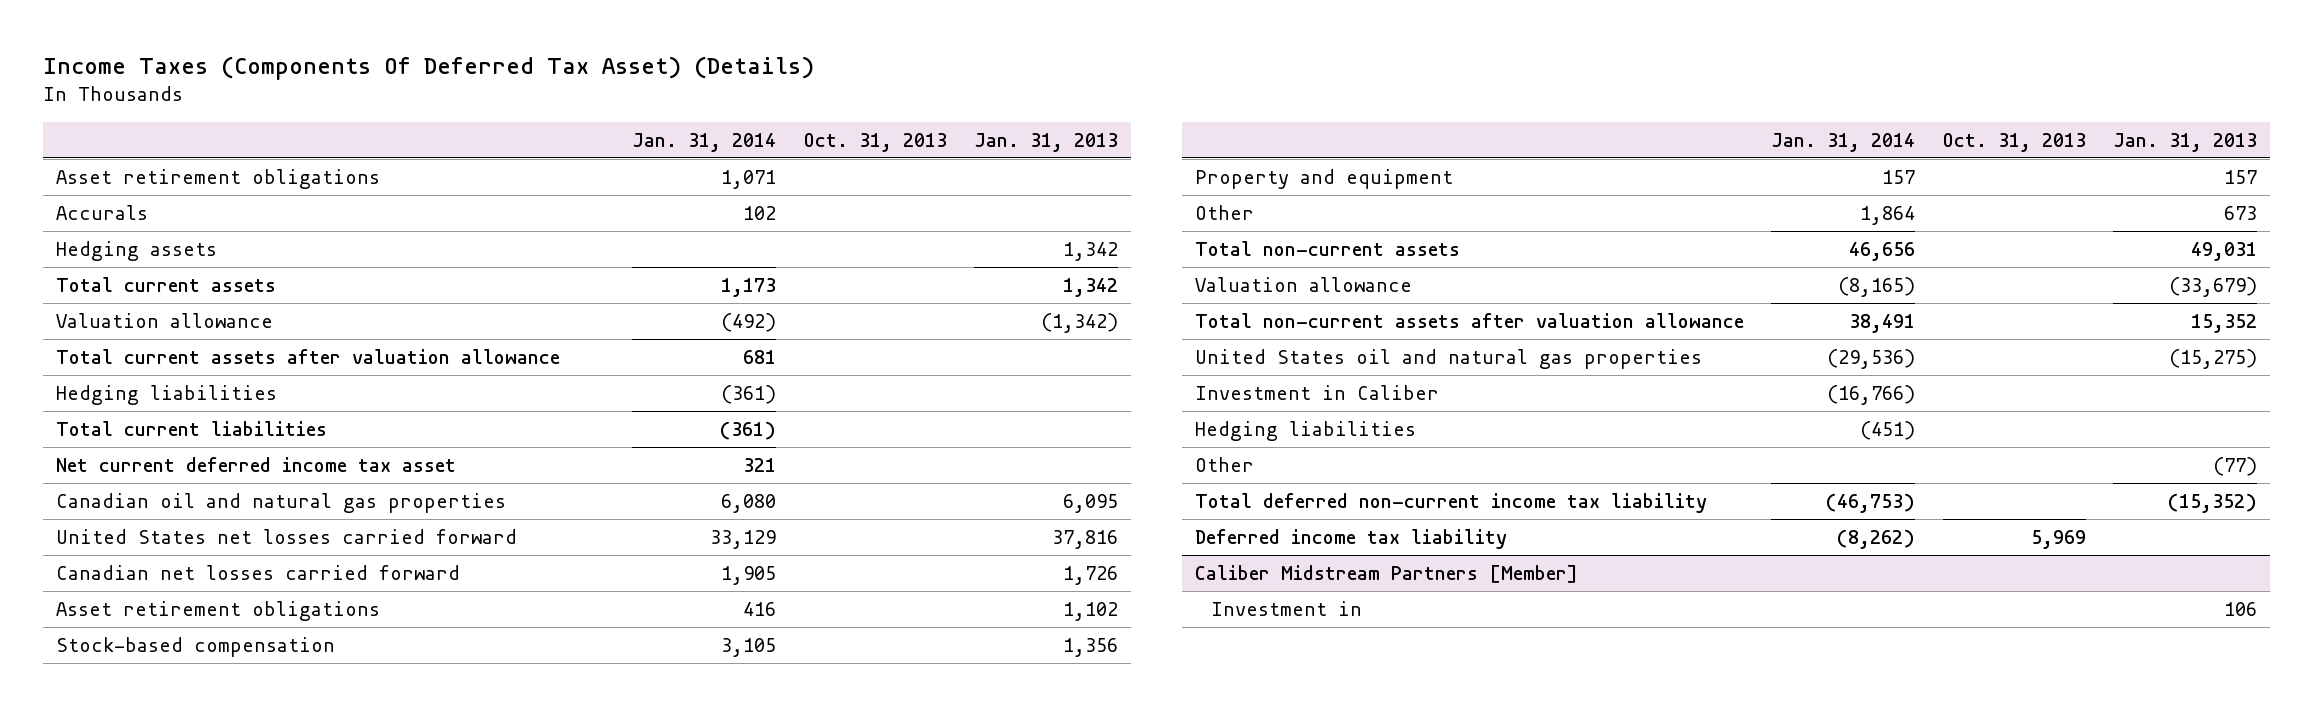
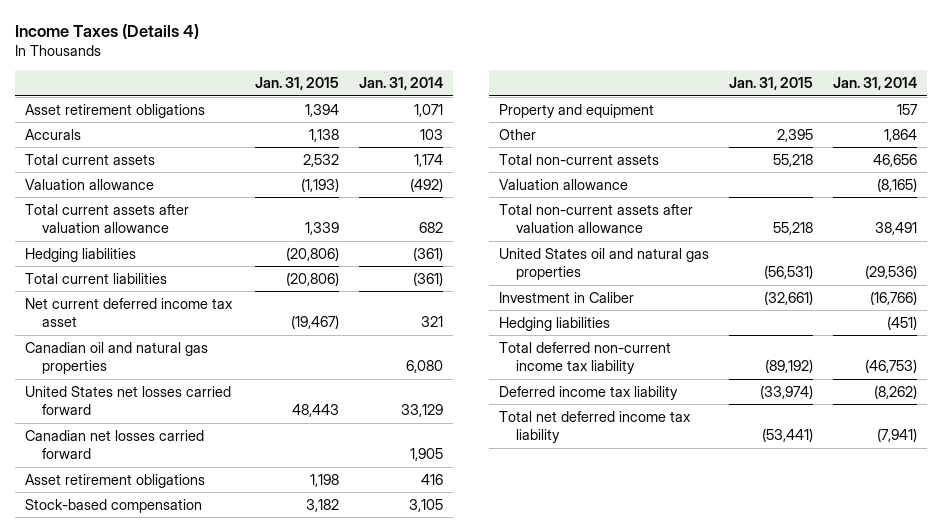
- Income Taxes (Components Of Deferred Tax Asset) (Details)
+ Income Taxes (Details 4)
- | Jan. 31, 2014 | Oct. 31, 2013 | Jan. 31, 2013
+ | Jan. 31, 2015 | Jan. 31, 2014
- Accurals | 102 | |
- Hedging assets | | | 1,342
- Total current assets | 1,173 | | 1,342
+ Accurals | 1,138 | 103
+ Total current assets | 2,532 | 1,174
- Total current assets after valuation allowance | 681 | |
+ Total current assets after valuation allowance | 1,339 | 682
- Other | | | (77)
- Caliber Midstream Partners [Member]
- Investment in | | | 106
+ Total net deferred income tax liability | (53,441) | (7,941)

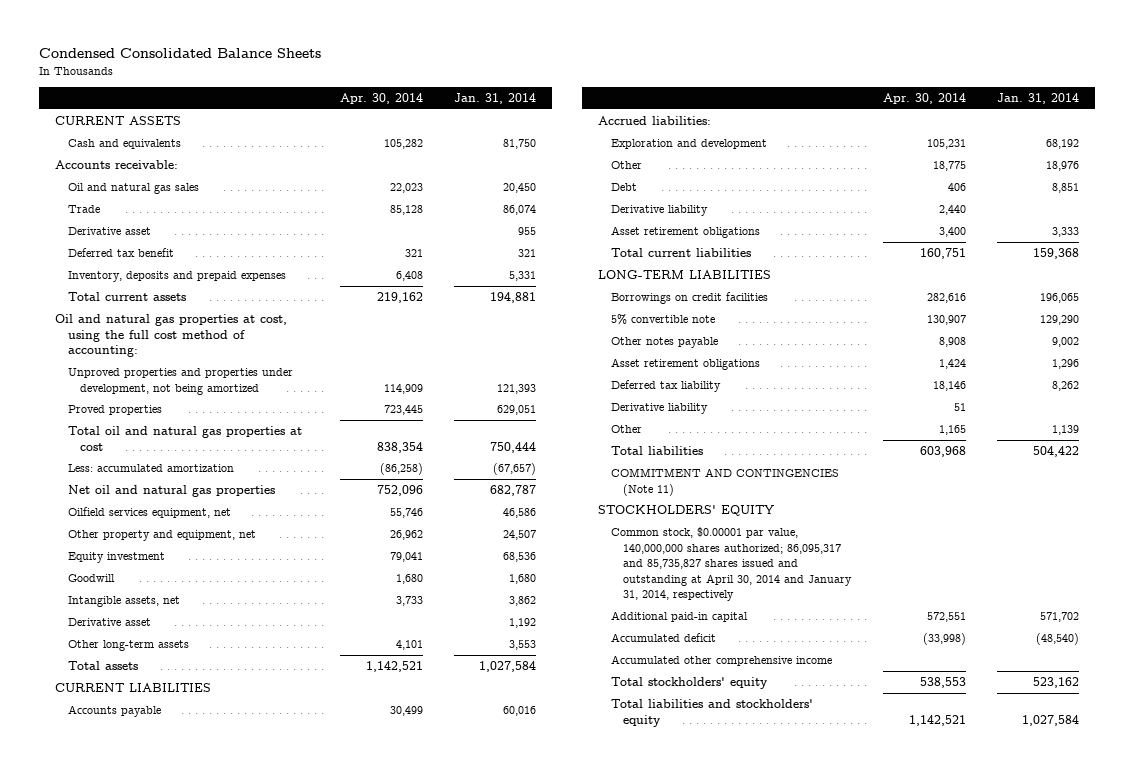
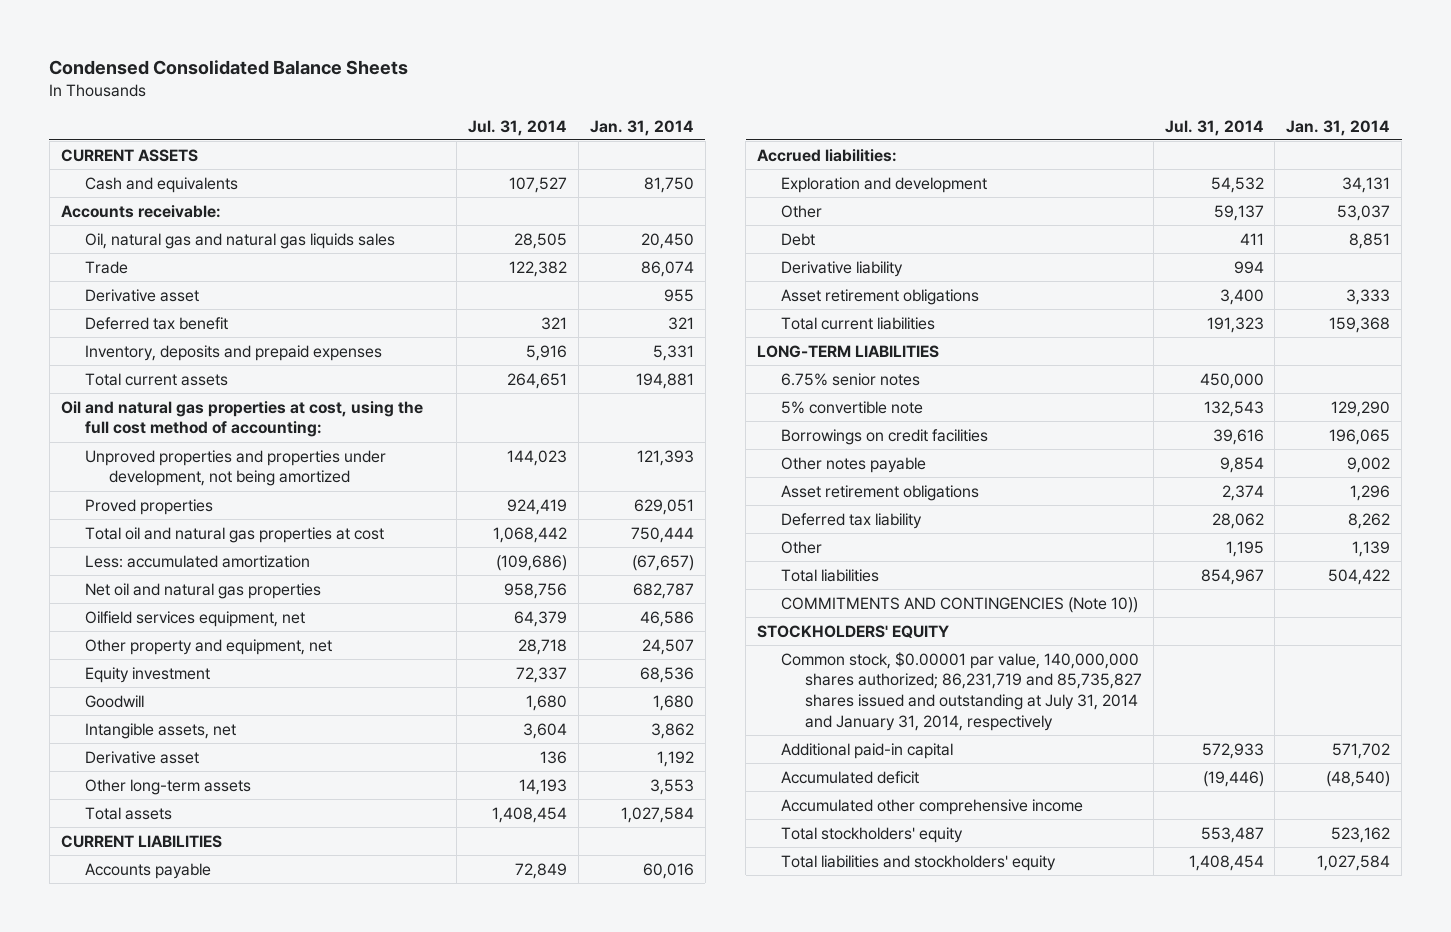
- | Apr. 30, 2014 | Jan. 31, 2014
+ | Jul. 31, 2014 | Jan. 31, 2014
- Oil and natural gas sales | 22,023 | 20,450
+ Oil, natural gas and natural gas liquids sales | 28,505 | 20,450
- Exploration and development | 105,231 | 68,192
- Other | 18,775 | 18,976
+ Exploration and development | 54,532 | 34,131
+ Other | 59,137 | 53,037
+ 6.75% senior notes | 450,000 |
moved down: Borrowings on credit facilities | 39,616 | 196,065
- Derivative liability | 51 |
- COMMITMENT AND CONTINGENCIES (Note 11)
+ COMMITMENTS AND CONTINGENCIES (Note 10))
- Common stock, $0.00001 par value, 140,000,000 shares authorized; 86,095,317 and 85,735,827 shares issued and outstanding at April 30, 2014 and January 31, 2014, respectively
+ Common stock, $0.00001 par value, 140,000,000 shares authorized; 86,231,719 and 85,735,827 shares issued and outstanding at July 31, 2014 and January 31, 2014, respectively

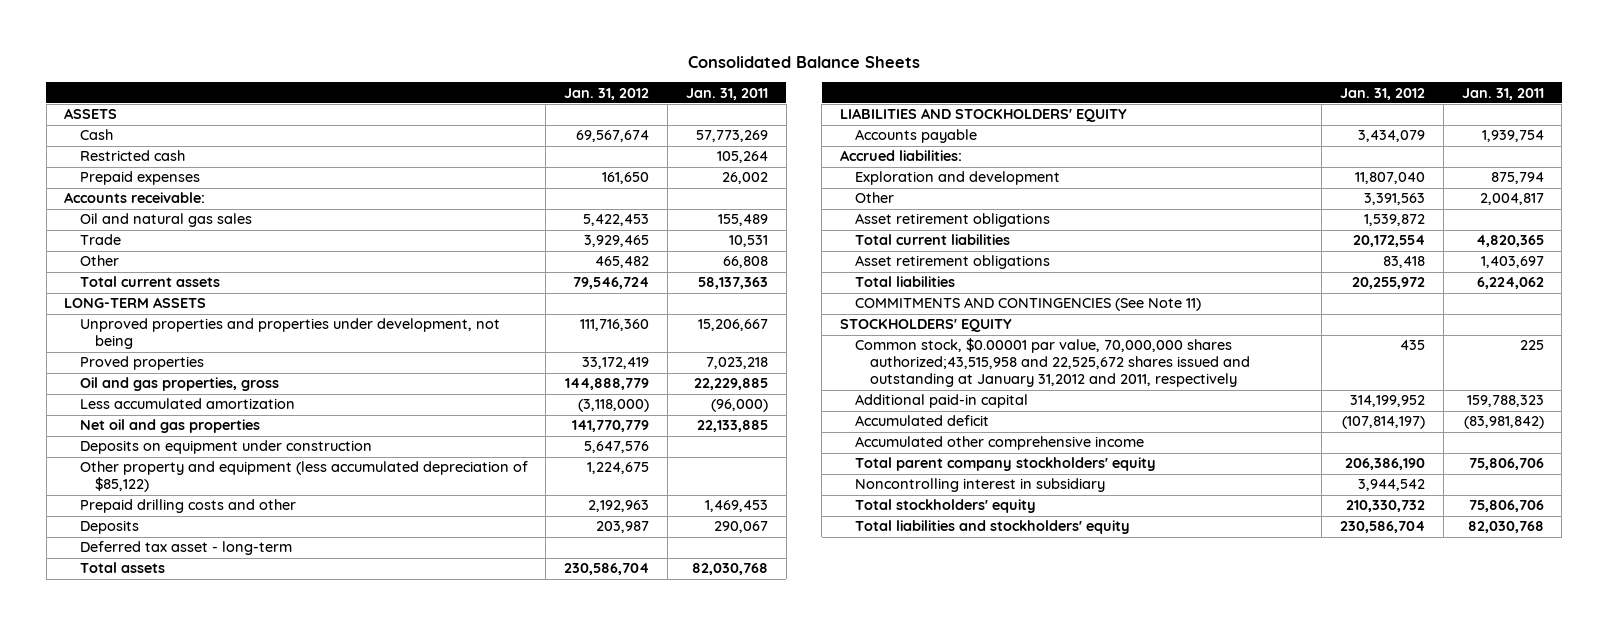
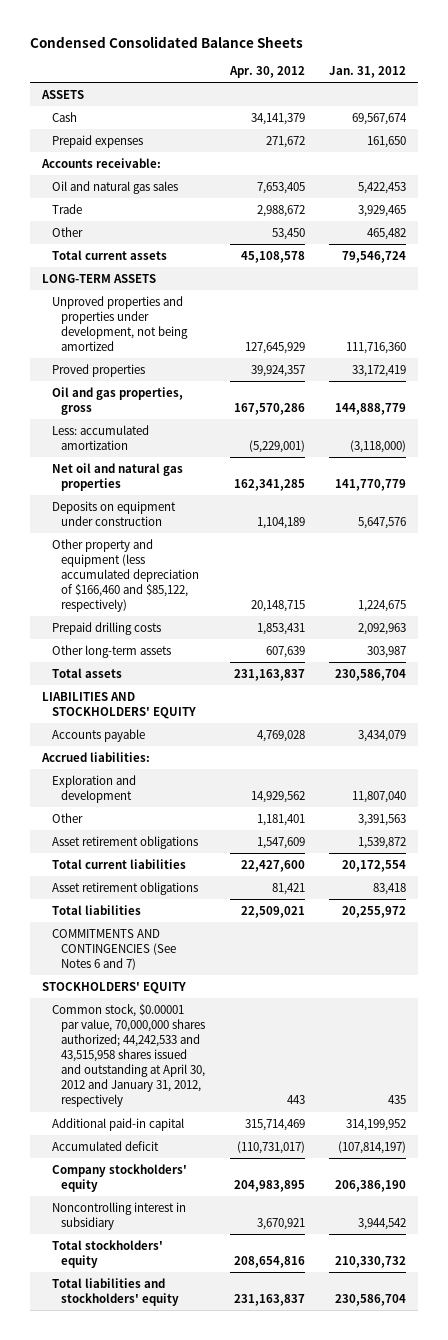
- Consolidated Balance Sheets
+ Condensed Consolidated Balance Sheets
- | Jan. 31, 2012 | Jan. 31, 2011
+ | Apr. 30, 2012 | Jan. 31, 2012
- Restricted cash | | 105,264
- Unproved properties and properties under development, not being | 111,716,360 | 15,206,667
+ Unproved properties and properties under development, not being amortized | 127,645,929 | 111,716,360
- Less accumulated amortization | (3,118,000) | (96,000)
- Net oil and gas properties | 141,770,779 | 22,133,885
+ Less: accumulated amortization | (5,229,001) | (3,118,000)
+ Net oil and natural gas properties | 162,341,285 | 141,770,779
- Other property and equipment (less accumulated depreciation of $85,122) | 1,224,675 |
- Prepaid drilling costs and other | 2,192,963 | 1,469,453
- Deposits | 203,987 | 290,067
- Deferred tax asset - long-term
+ Other property and equipment (less accumulated depreciation of $166,460 and $85,122, respectively) | 20,148,715 | 1,224,675
+ Prepaid drilling costs | 1,853,431 | 2,092,963
+ Other long-term assets | 607,639 | 303,987
- COMMITMENTS AND CONTINGENCIES (See Note 11)
+ COMMITMENTS AND CONTINGENCIES (See Notes 6 and 7)
- Common stock, $0.00001 par value, 70,000,000 shares authorized;43,515,958 and 22,525,672 shares issued and outstanding at January 31,2012 and 2011, respectively | 435 | 225
+ Common stock, $0.00001 par value, 70,000,000 shares authorized; 44,242,533 and 43,515,958 shares issued and outstanding at April 30, 2012 and January 31, 2012, respectively | 443 | 435
- Accumulated other comprehensive income
- Total parent company stockholders' equity | 206,386,190 | 75,806,706
+ Company stockholders' equity | 204,983,895 | 206,386,190

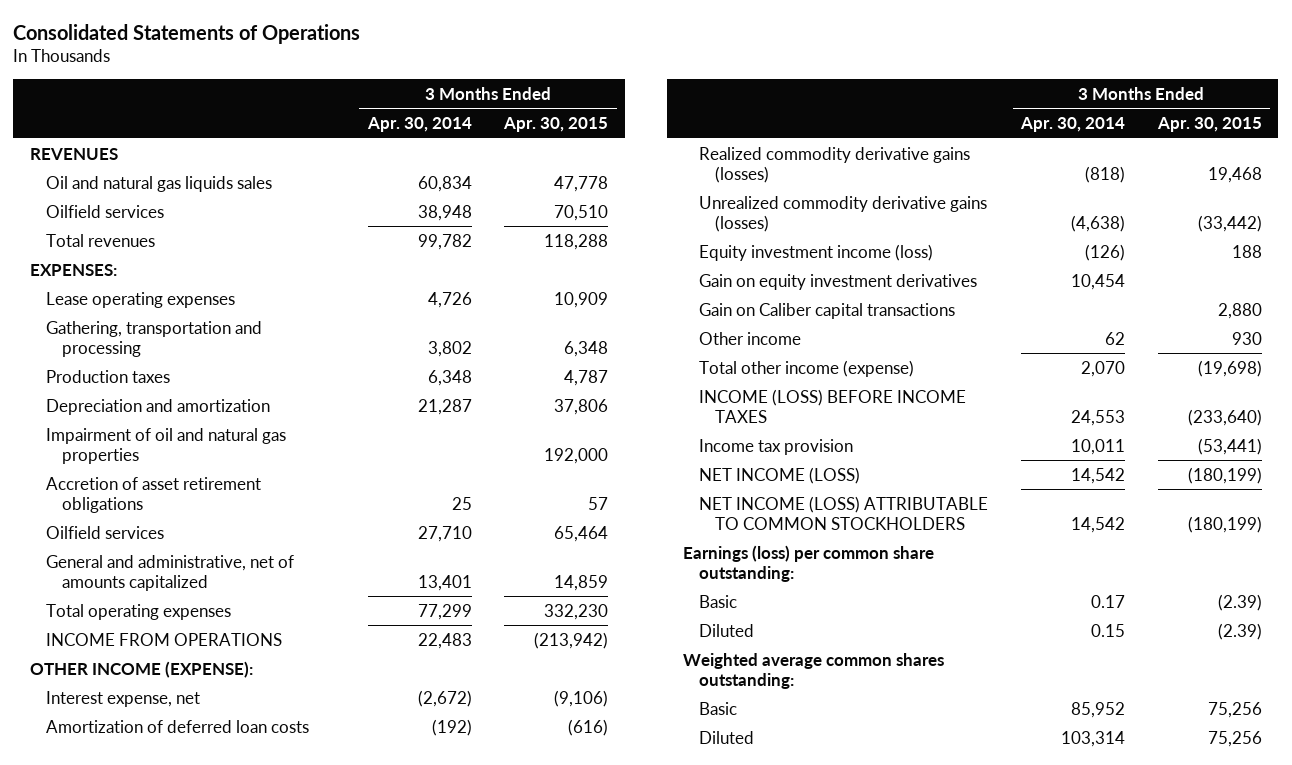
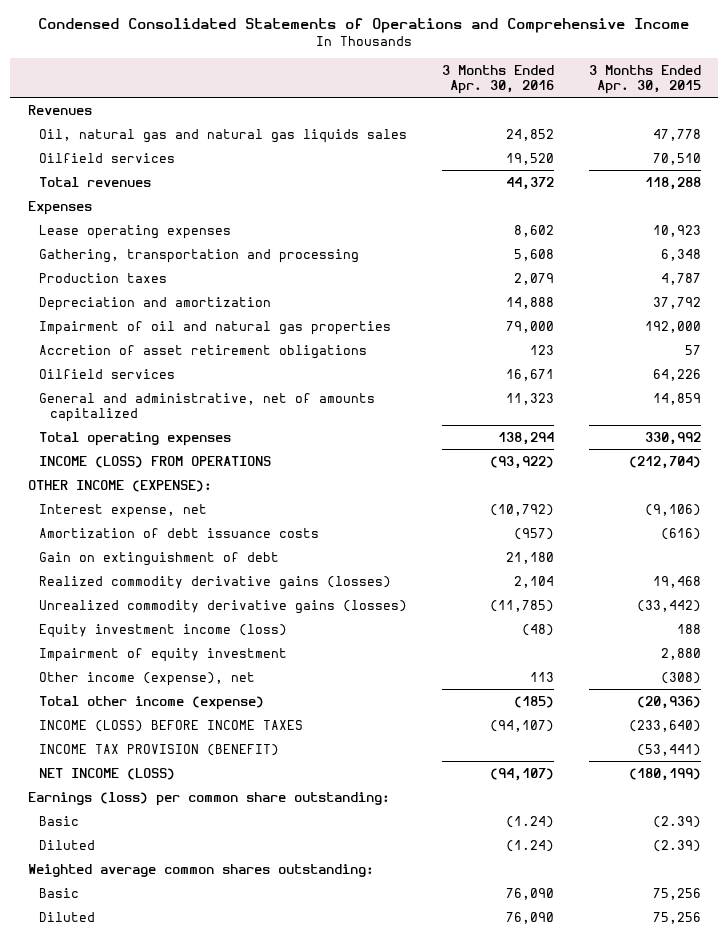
- Consolidated Statements of Operations
+ Condensed Consolidated Statements of Operations and Comprehensive Income
- | 3 Months Ended Apr. 30, 2014 | 3 Months Ended Apr. 30, 2015
+ | 3 Months Ended Apr. 30, 2016 | 3 Months Ended Apr. 30, 2015
- REVENUES
- Oil and natural gas liquids sales | 60,834 | 47,778
+ Revenues
+ Oil, natural gas and natural gas liquids sales | 24,852 | 47,778
- EXPENSES:
- Lease operating expenses | 4,726 | 10,909
+ Expenses
+ Lease operating expenses | 8,602 | 10,923
- Depreciation and amortization | 21,287 | 37,806
+ Depreciation and amortization | 14,888 | 37,792
- Oilfield services | 27,710 | 65,464
+ Oilfield services | 16,671 | 64,226
- Total operating expenses | 77,299 | 332,230
- INCOME FROM OPERATIONS | 22,483 | (213,942)
+ Total operating expenses | 138,294 | 330,992
+ INCOME (LOSS) FROM OPERATIONS | (93,922) | (212,704)
- Amortization of deferred loan costs | (192) | (616)
+ Amortization of debt issuance costs | (957) | (616)
+ Gain on extinguishment of debt | 21,180 |
- Gain on equity investment derivatives | 10,454 |
- Gain on Caliber capital transactions | | 2,880
- Other income | 62 | 930
- Total other income (expense) | 2,070 | (19,698)
+ Impairment of equity investment | | 2,880
+ Other income (expense), net | 113 | (308)
+ Total other income (expense) | (185) | (20,936)
- Income tax provision | 10,011 | (53,441)
+ INCOME TAX PROVISION (BENEFIT) | | (53,441)
- NET INCOME (LOSS) ATTRIBUTABLE TO COMMON STOCKHOLDERS | 14,542 | (180,199)

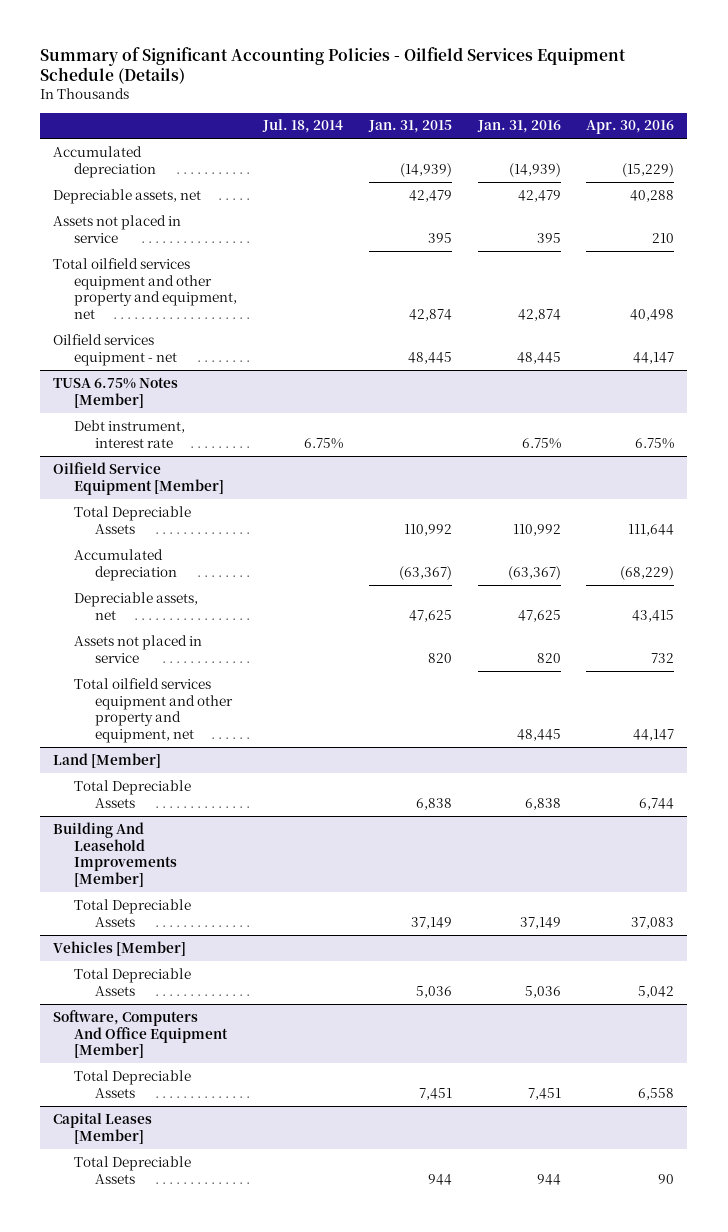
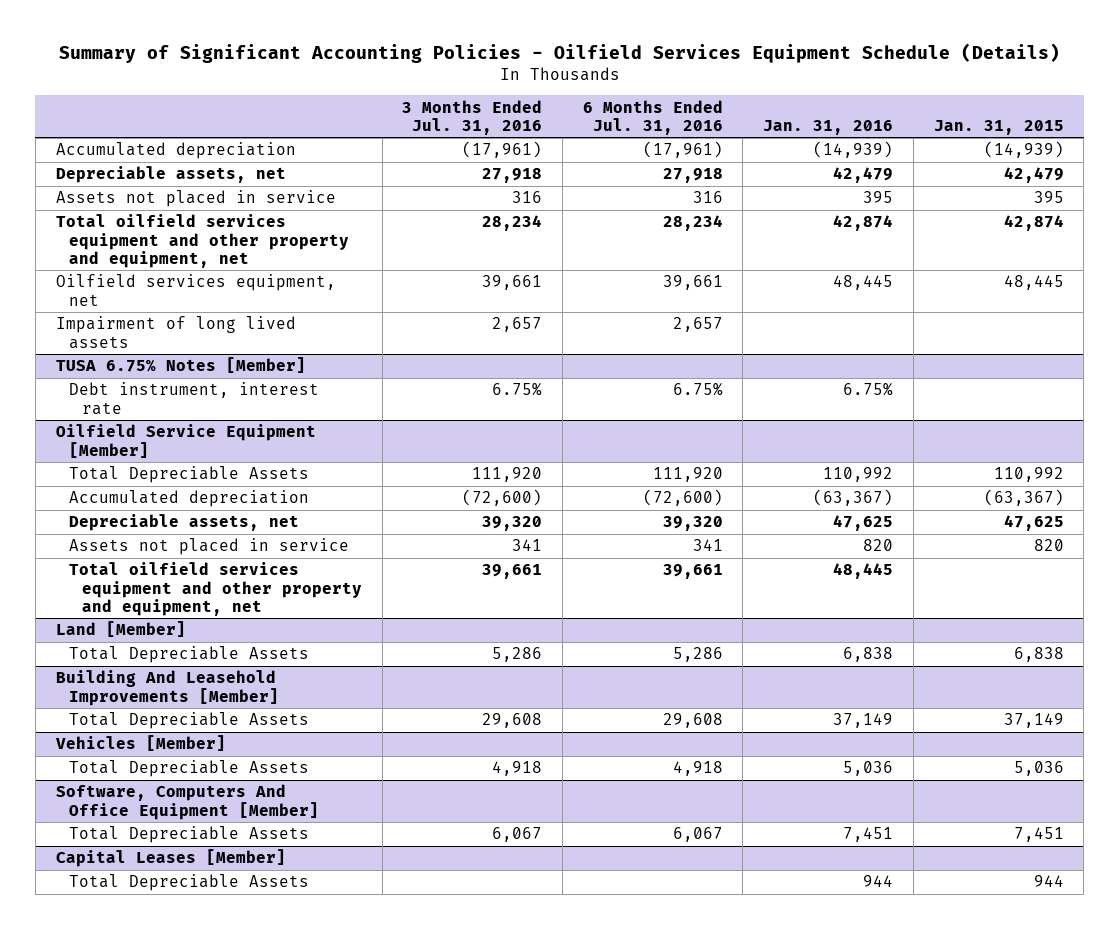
- | Jul. 18, 2014 | Jan. 31, 2015 | Jan. 31, 2016 | Apr. 30, 2016
+ | 3 Months Ended Jul. 31, 2016 | 6 Months Ended Jul. 31, 2016 | Jan. 31, 2016 | Jan. 31, 2015
- Oilfield services equipment - net | | 48,445 | 48,445 | 44,147
+ Oilfield services equipment, net | 39,661 | 39,661 | 48,445 | 48,445
+ Impairment of long lived assets | 2,657 | 2,657 | |

